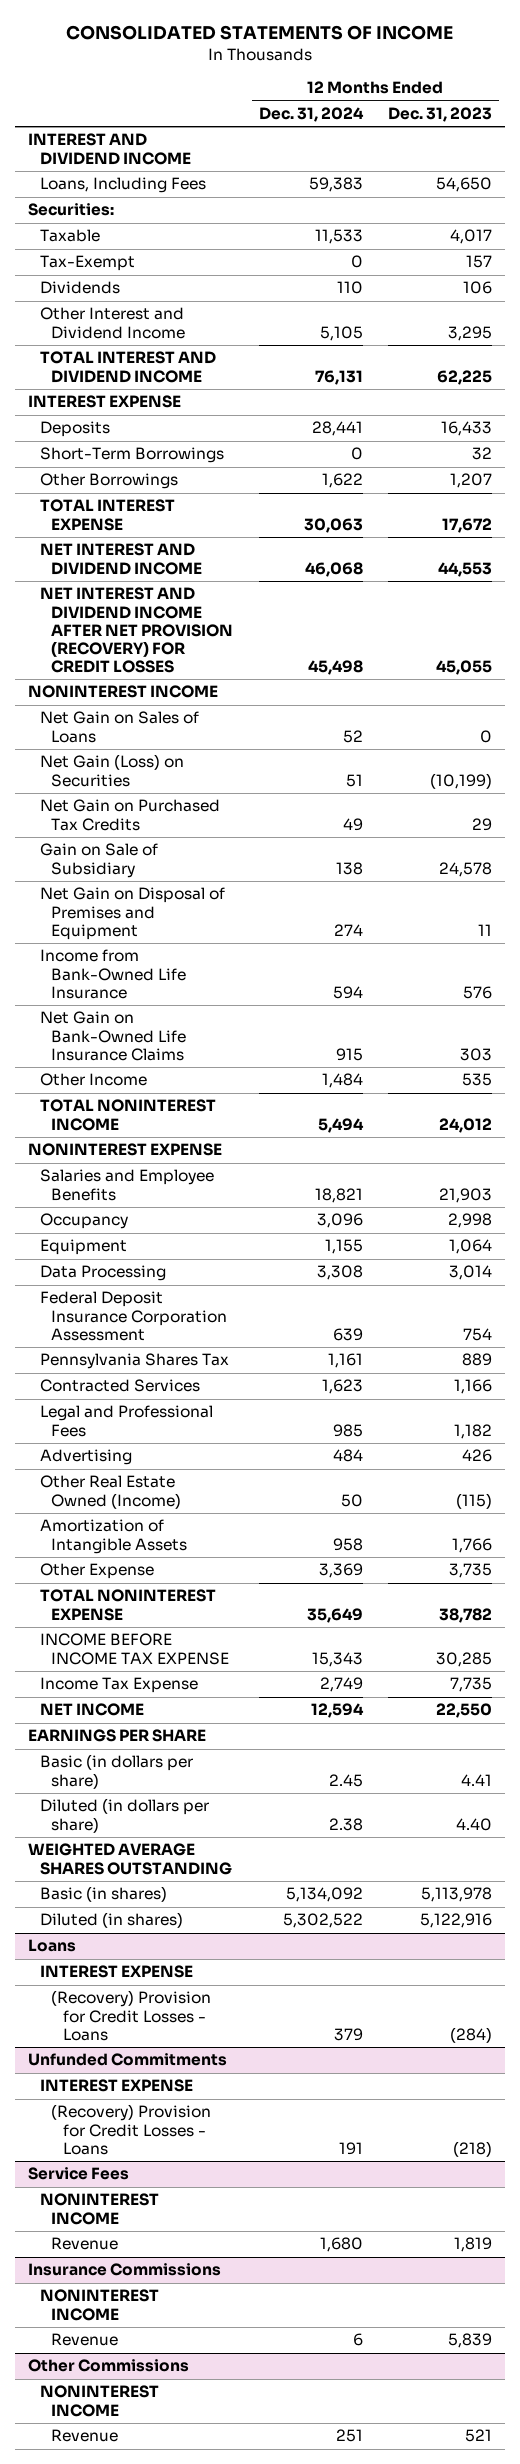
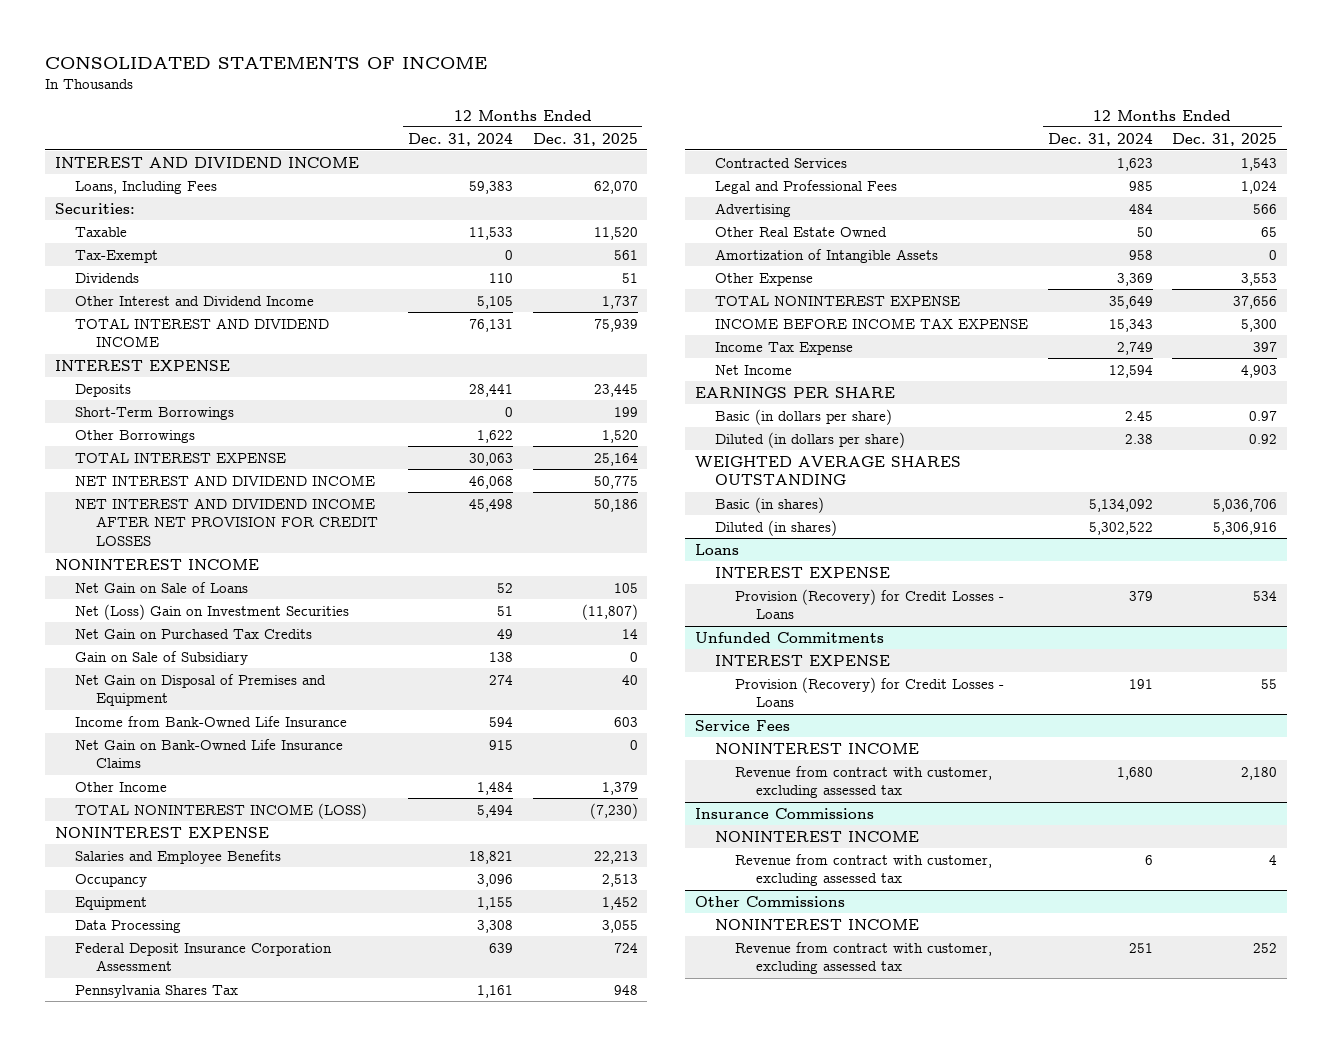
- | 12 Months Ended Dec. 31, 2024 | 12 Months Ended Dec. 31, 2023
+ | 12 Months Ended Dec. 31, 2024 | 12 Months Ended Dec. 31, 2025
- NET INTEREST AND DIVIDEND INCOME AFTER NET PROVISION (RECOVERY) FOR CREDIT LOSSES | 45,498 | 45,055
+ NET INTEREST AND DIVIDEND INCOME AFTER NET PROVISION FOR CREDIT LOSSES | 45,498 | 50,186
- Net Gain on Sales of Loans | 52 | 0
- Net Gain (Loss) on Securities | 51 | (10,199)
+ Net Gain on Sale of Loans | 52 | 105
+ Net (Loss) Gain on Investment Securities | 51 | (11,807)
- TOTAL NONINTEREST INCOME | 5,494 | 24,012
+ TOTAL NONINTEREST INCOME (LOSS) | 5,494 | (7,230)
- Other Real Estate Owned (Income) | 50 | (115)
+ Other Real Estate Owned | 50 | 65
- NET INCOME | 12,594 | 22,550
+ Net Income | 12,594 | 4,903
@ Loans
- (Recovery) Provision for Credit Losses - Loans | 379 | (284)
+ Provision (Recovery) for Credit Losses - Loans | 379 | 534
@ Unfunded Commitments
- (Recovery) Provision for Credit Losses - Loans | 191 | (218)
+ Provision (Recovery) for Credit Losses - Loans | 191 | 55
@ Service Fees
- Revenue | 1,680 | 1,819
+ Revenue from contract with customer, excluding assessed tax | 1,680 | 2,180
@ Insurance Commissions
- Revenue | 6 | 5,839
+ Revenue from contract with customer, excluding assessed tax | 6 | 4
@ Other Commissions
- Revenue | 251 | 521
+ Revenue from contract with customer, excluding assessed tax | 251 | 252

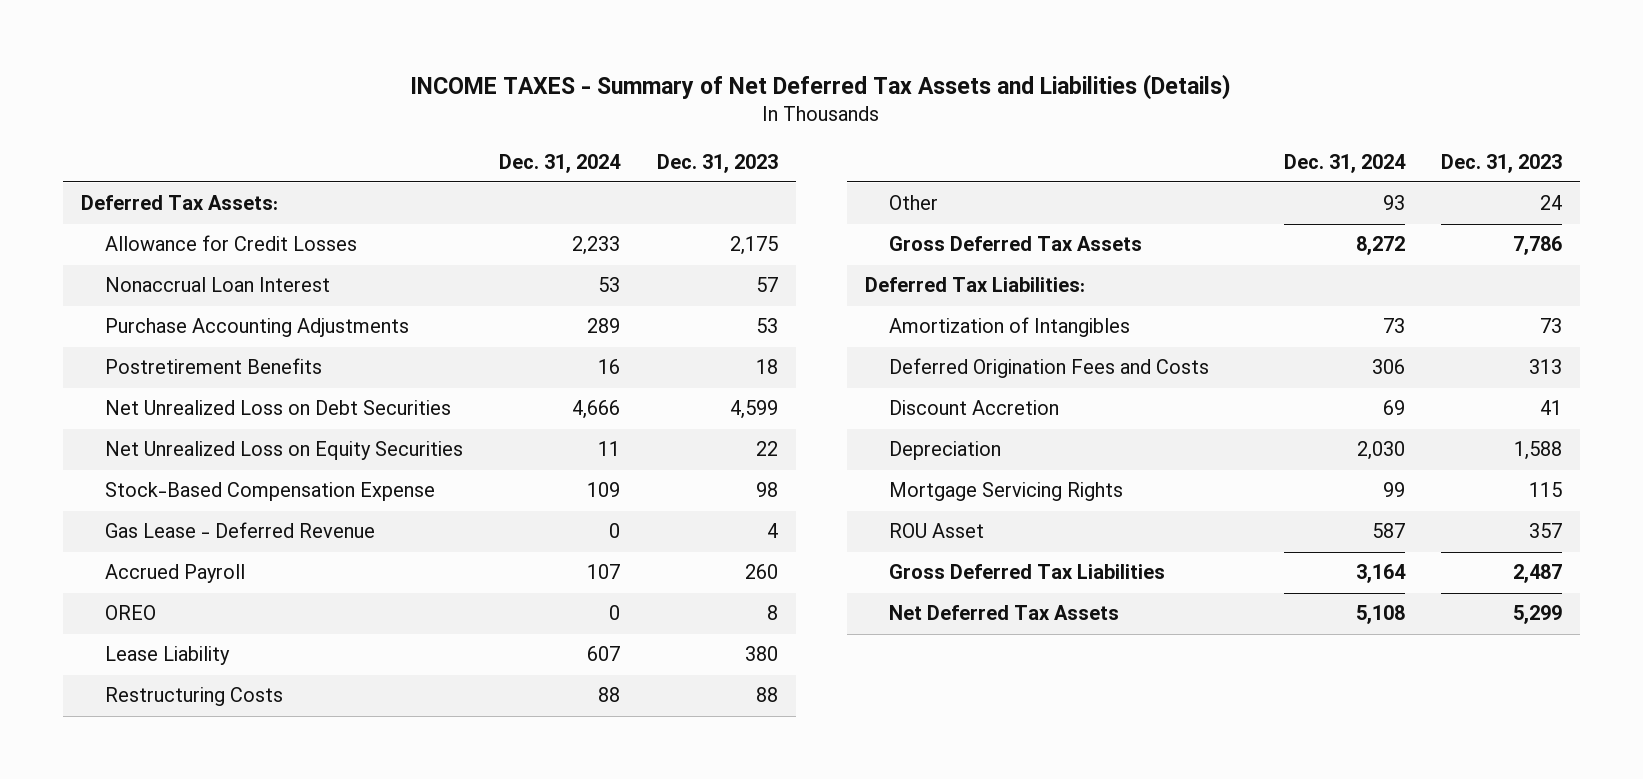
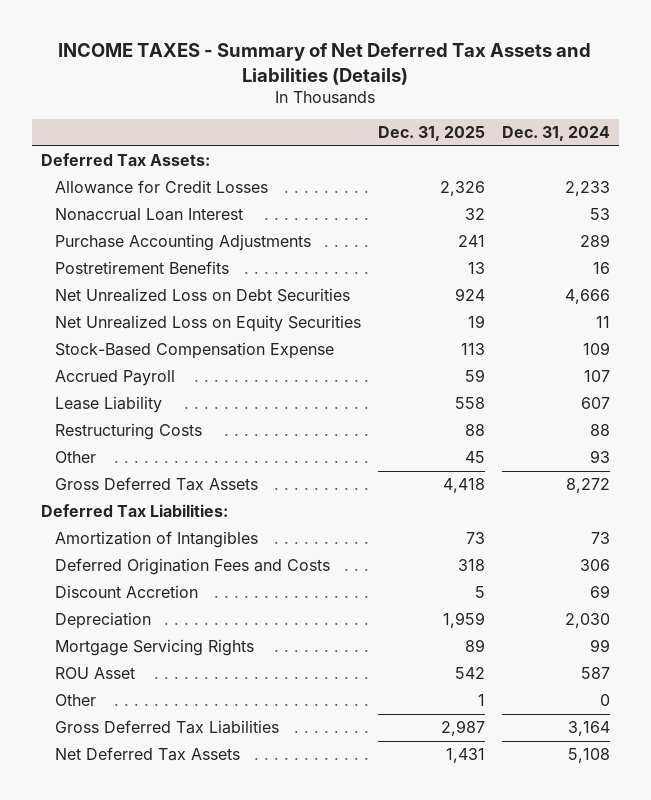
- | Dec. 31, 2024 | Dec. 31, 2023
+ | Dec. 31, 2025 | Dec. 31, 2024
- Gas Lease - Deferred Revenue | 0 | 4
- OREO | 0 | 8
+ Other | 1 | 0

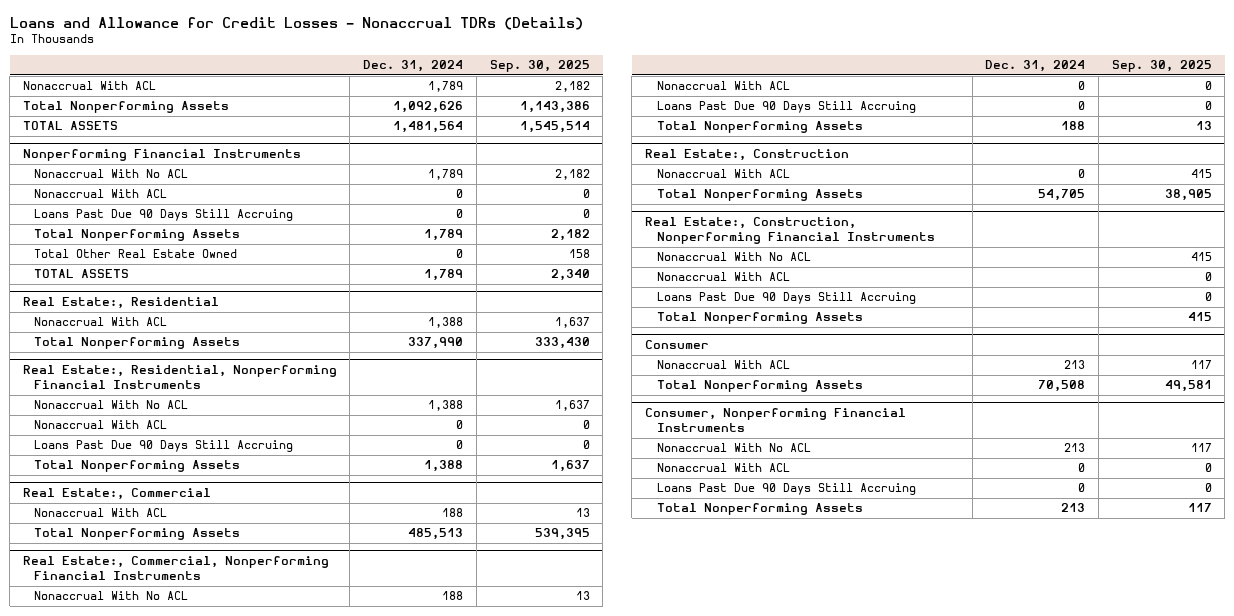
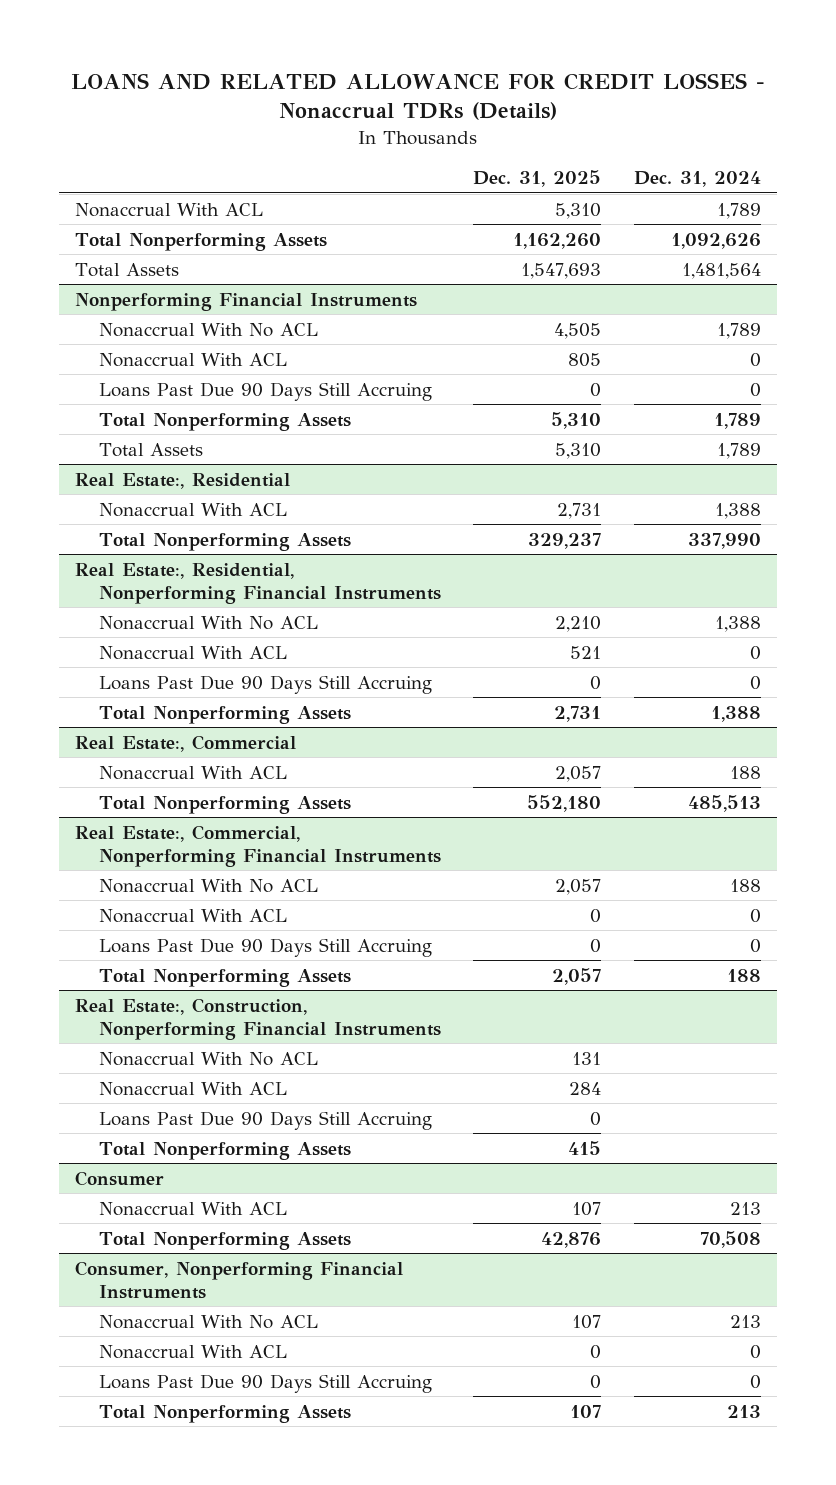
- Loans and Allowance for Credit Losses - Nonaccrual TDRs (Details)
+ LOANS AND RELATED ALLOWANCE FOR CREDIT LOSSES - Nonaccrual TDRs (Details)
- | Dec. 31, 2024 | Sep. 30, 2025
+ | Dec. 31, 2025 | Dec. 31, 2024
- TOTAL ASSETS | 1,481,564 | 1,545,514
+ Total Assets | 1,547,693 | 1,481,564
@ Nonperforming Financial Instruments
- Total Other Real Estate Owned | 0 | 158
- TOTAL ASSETS | 1,789 | 2,340
+ Total Assets | 5,310 | 1,789
- Real Estate:, Construction
- Nonaccrual With ACL | 0 | 415
- Total Nonperforming Assets | 54,705 | 38,905

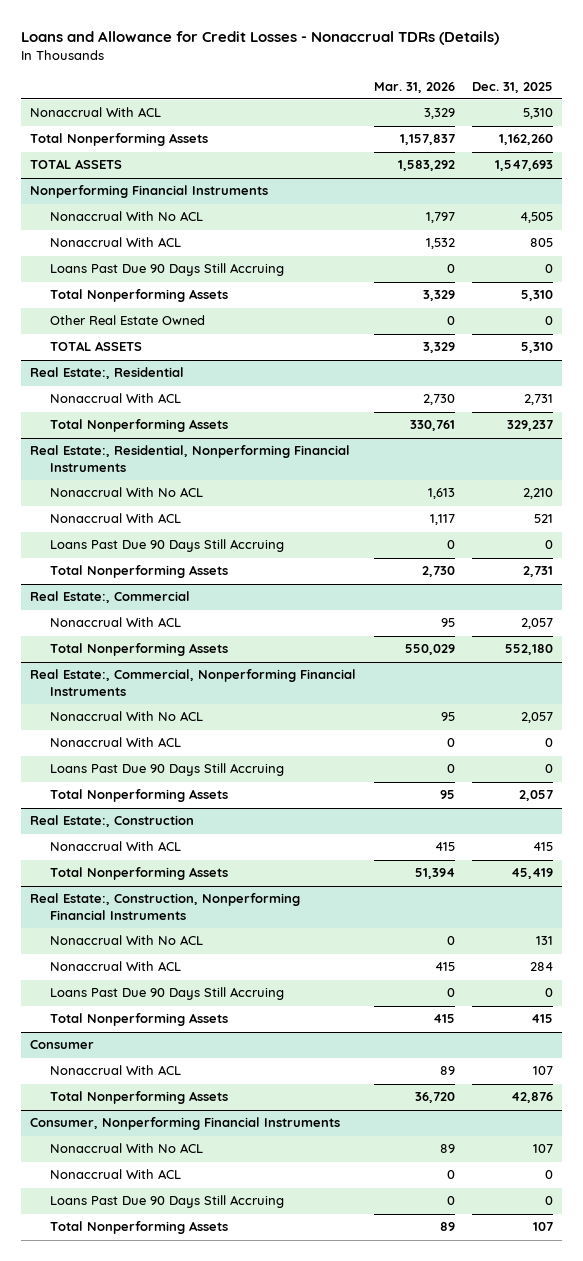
- LOANS AND RELATED ALLOWANCE FOR CREDIT LOSSES - Nonaccrual TDRs (Details)
+ Loans and Allowance for Credit Losses - Nonaccrual TDRs (Details)
- | Dec. 31, 2025 | Dec. 31, 2024
+ | Mar. 31, 2026 | Dec. 31, 2025
- Total Assets | 1,547,693 | 1,481,564
+ TOTAL ASSETS | 1,583,292 | 1,547,693
@ Nonperforming Financial Instruments
- Total Assets | 5,310 | 1,789
+ Other Real Estate Owned | 0 | 0
+ TOTAL ASSETS | 3,329 | 5,310
+ Real Estate:, Construction
+ Nonaccrual With ACL | 415 | 415
+ Total Nonperforming Assets | 51,394 | 45,419

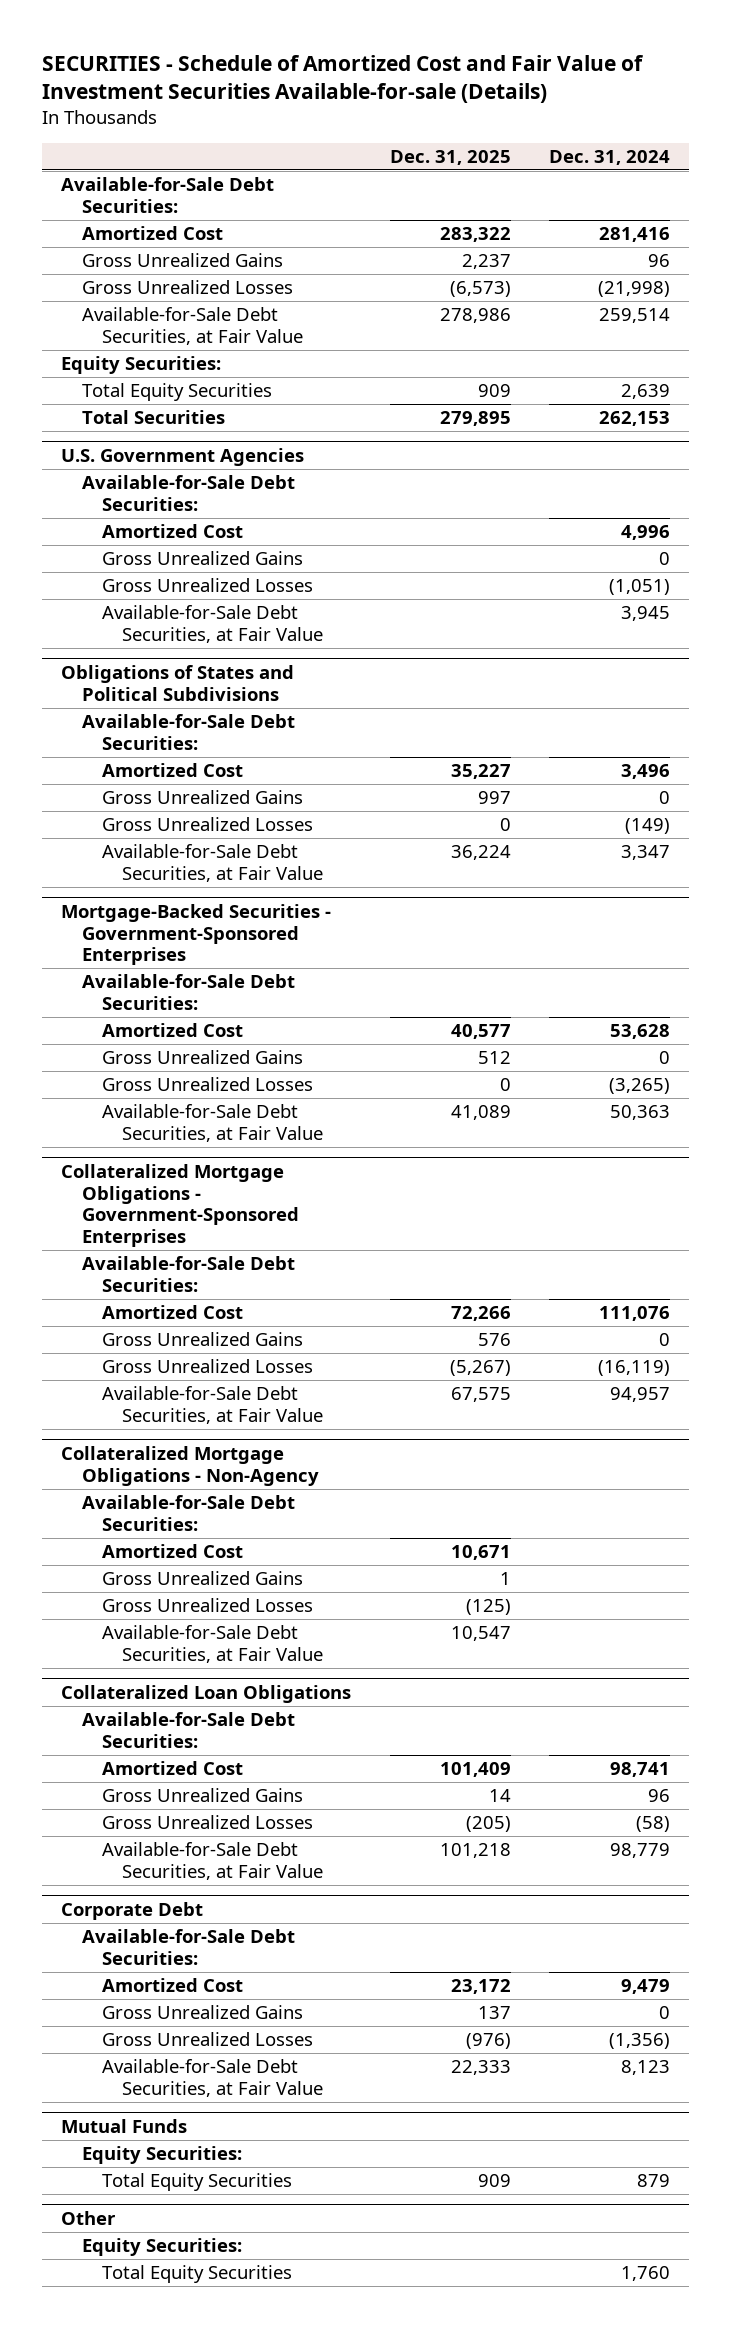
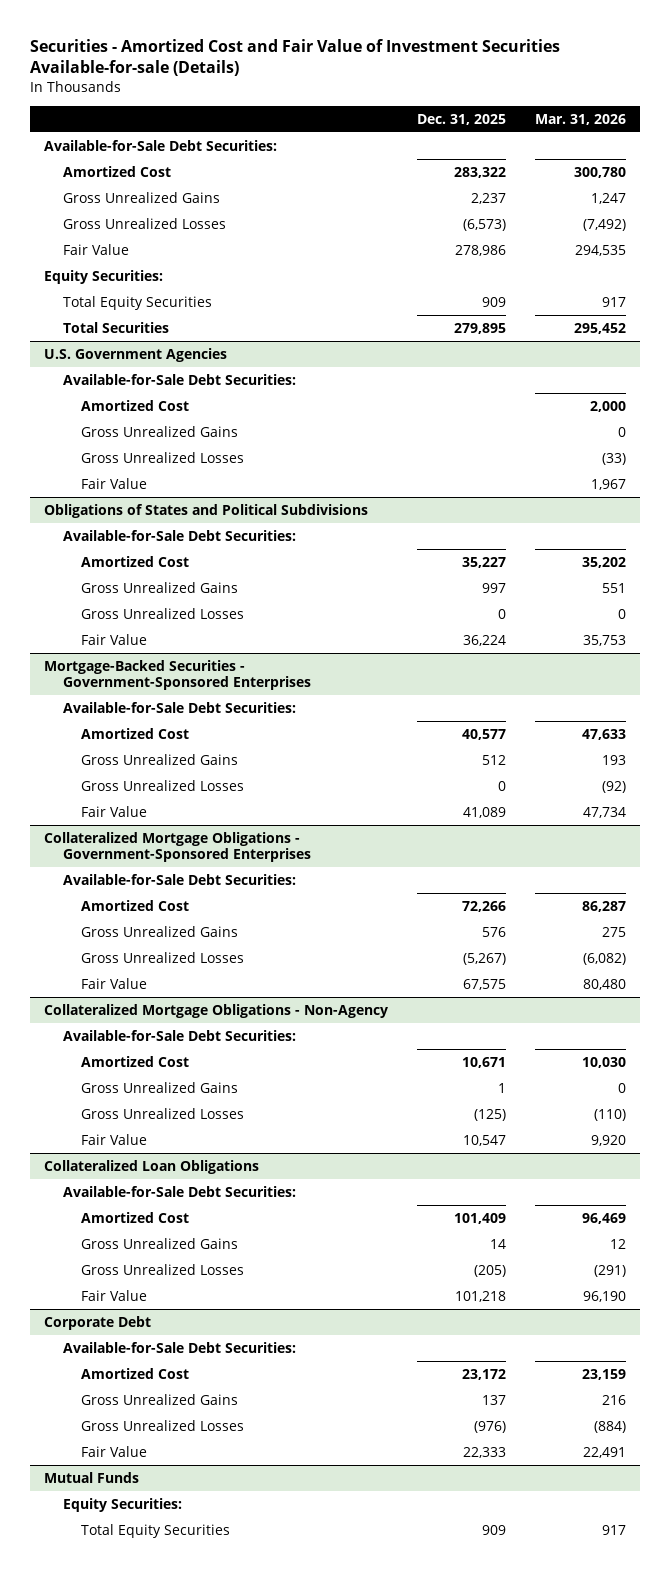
- SECURITIES - Schedule of Amortized Cost and Fair Value of Investment Securities Available-for-sale (Details)
+ Securities - Amortized Cost and Fair Value of Investment Securities Available-for-sale (Details)
- | Dec. 31, 2025 | Dec. 31, 2024
+ | Dec. 31, 2025 | Mar. 31, 2026
- Available-for-Sale Debt Securities, at Fair Value | 278,986 | 259,514
+ Fair Value | 278,986 | 294,535
@ U.S. Government Agencies
- Available-for-Sale Debt Securities, at Fair Value | | 3,945
+ Fair Value | | 1,967
@ Obligations of States and Political Subdivisions
- Available-for-Sale Debt Securities, at Fair Value | 36,224 | 3,347
+ Fair Value | 36,224 | 35,753
@ Mortgage-Backed Securities - Government-Sponsored Enterprises
- Available-for-Sale Debt Securities, at Fair Value | 41,089 | 50,363
+ Fair Value | 41,089 | 47,734
@ Collateralized Mortgage Obligations - Government-Sponsored Enterprises
- Available-for-Sale Debt Securities, at Fair Value | 67,575 | 94,957
+ Fair Value | 67,575 | 80,480
@ Collateralized Mortgage Obligations - Non-Agency
- Available-for-Sale Debt Securities, at Fair Value | 10,547 |
+ Fair Value | 10,547 | 9,920
@ Collateralized Loan Obligations
- Available-for-Sale Debt Securities, at Fair Value | 101,218 | 98,779
+ Fair Value | 101,218 | 96,190
@ Corporate Debt
- Available-for-Sale Debt Securities, at Fair Value | 22,333 | 8,123
+ Fair Value | 22,333 | 22,491
- Other
- Equity Securities:
- Total Equity Securities | | 1,760

